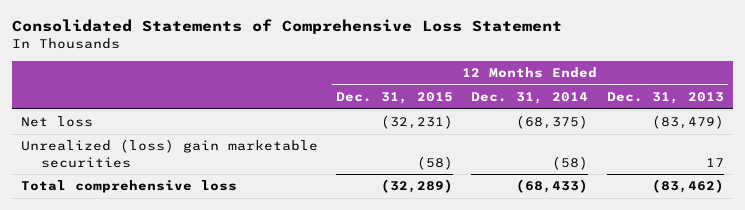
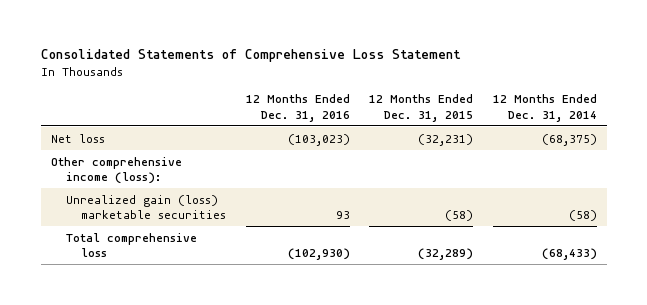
- | 12 Months Ended Dec. 31, 2015 | 12 Months Ended Dec. 31, 2014 | 12 Months Ended Dec. 31, 2013
+ | 12 Months Ended Dec. 31, 2016 | 12 Months Ended Dec. 31, 2015 | 12 Months Ended Dec. 31, 2014
- Unrealized (loss) gain marketable securities | (58) | (58) | 17
+ Other comprehensive income (loss):
+ Unrealized gain (loss) marketable securities | 93 | (58) | (58)

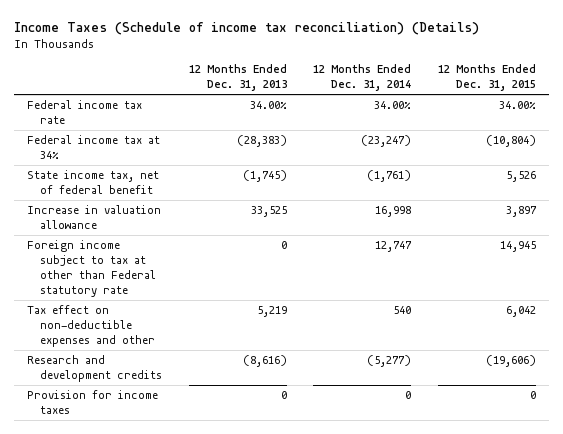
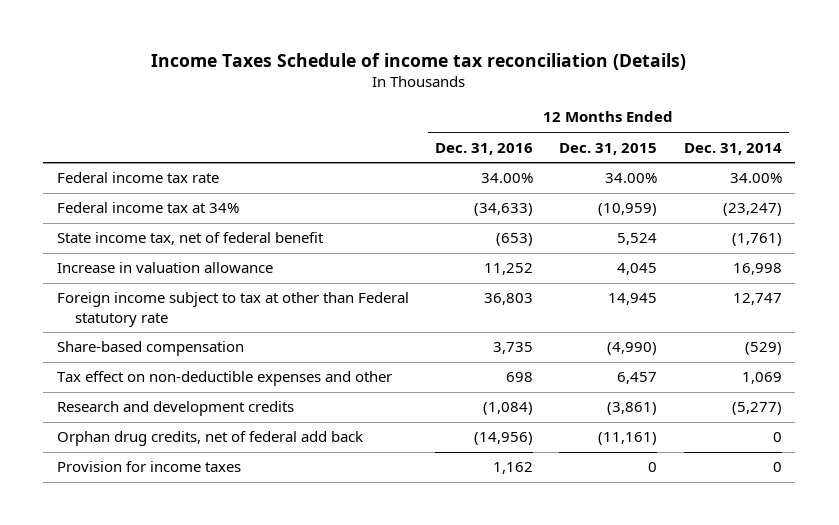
- Income Taxes (Schedule of income tax reconciliation) (Details)
+ Income Taxes Schedule of income tax reconciliation (Details)
- | 12 Months Ended Dec. 31, 2013 | 12 Months Ended Dec. 31, 2014 | 12 Months Ended Dec. 31, 2015
+ | 12 Months Ended Dec. 31, 2016 | 12 Months Ended Dec. 31, 2015 | 12 Months Ended Dec. 31, 2014
- Federal income tax at 34% | (28,383) | (23,247) | (10,804)
- State income tax, net of federal benefit | (1,745) | (1,761) | 5,526
- Increase in valuation allowance | 33,525 | 16,998 | 3,897
+ Federal income tax at 34% | (34,633) | (10,959) | (23,247)
+ State income tax, net of federal benefit | (653) | 5,524 | (1,761)
+ Increase in valuation allowance | 11,252 | 4,045 | 16,998
- Tax effect on non-deductible expenses and other | 5,219 | 540 | 6,042
- Research and development credits | (8,616) | (5,277) | (19,606)
+ Share-based compensation | 3,735 | (4,990) | (529)
+ Tax effect on non-deductible expenses and other | 698 | 6,457 | 1,069
+ Research and development credits | (1,084) | (3,861) | (5,277)
+ Orphan drug credits, net of federal add back | (14,956) | (11,161) | 0

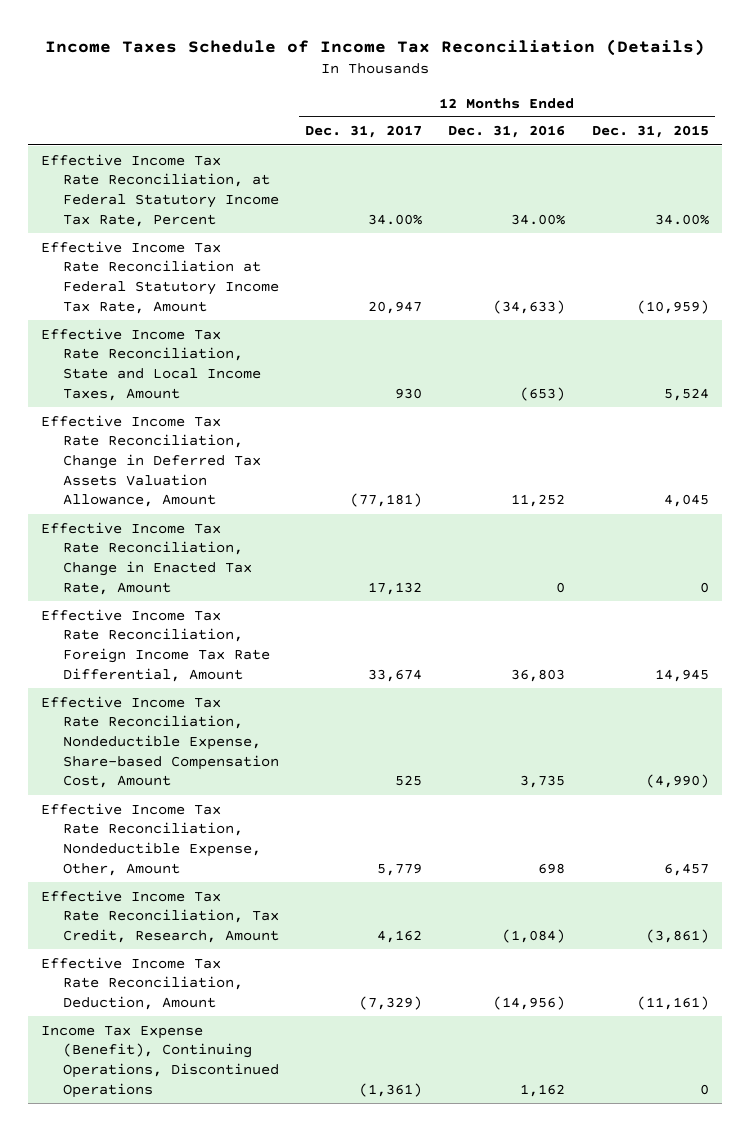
- Income Taxes Schedule of income tax reconciliation (Details)
+ Income Taxes Schedule of Income Tax Reconciliation (Details)
- | 12 Months Ended Dec. 31, 2016 | 12 Months Ended Dec. 31, 2015 | 12 Months Ended Dec. 31, 2014
+ | 12 Months Ended Dec. 31, 2017 | 12 Months Ended Dec. 31, 2016 | 12 Months Ended Dec. 31, 2015
- Federal income tax rate | 34.00% | 34.00% | 34.00%
- Federal income tax at 34% | (34,633) | (10,959) | (23,247)
- State income tax, net of federal benefit | (653) | 5,524 | (1,761)
- Increase in valuation allowance | 11,252 | 4,045 | 16,998
- Foreign income subject to tax at other than Federal statutory rate | 36,803 | 14,945 | 12,747
- Share-based compensation | 3,735 | (4,990) | (529)
- Tax effect on non-deductible expenses and other | 698 | 6,457 | 1,069
- Research and development credits | (1,084) | (3,861) | (5,277)
- Orphan drug credits, net of federal add back | (14,956) | (11,161) | 0
- Provision for income taxes | 1,162 | 0 | 0
+ Effective Income Tax Rate Reconciliation, at Federal Statutory Income Tax Rate, Percent | 34.00% | 34.00% | 34.00%
+ Effective Income Tax Rate Reconciliation at Federal Statutory Income Tax Rate, Amount | 20,947 | (34,633) | (10,959)
+ Effective Income Tax Rate Reconciliation, State and Local Income Taxes, Amount | 930 | (653) | 5,524
+ Effective Income Tax Rate Reconciliation, Change in Deferred Tax Assets Valuation Allowance, Amount | (77,181) | 11,252 | 4,045
+ Effective Income Tax Rate Reconciliation, Change in Enacted Tax Rate, Amount | 17,132 | 0 | 0
+ Effective Income Tax Rate Reconciliation, Foreign Income Tax Rate Differential, Amount | 33,674 | 36,803 | 14,945
+ Effective Income Tax Rate Reconciliation, Nondeductible Expense, Share-based Compensation Cost, Amount | 525 | 3,735 | (4,990)
+ Effective Income Tax Rate Reconciliation, Nondeductible Expense, Other, Amount | 5,779 | 698 | 6,457
+ Effective Income Tax Rate Reconciliation, Tax Credit, Research, Amount | 4,162 | (1,084) | (3,861)
+ Effective Income Tax Rate Reconciliation, Deduction, Amount | (7,329) | (14,956) | (11,161)
+ Income Tax Expense (Benefit), Continuing Operations, Discontinued Operations | (1,361) | 1,162 | 0

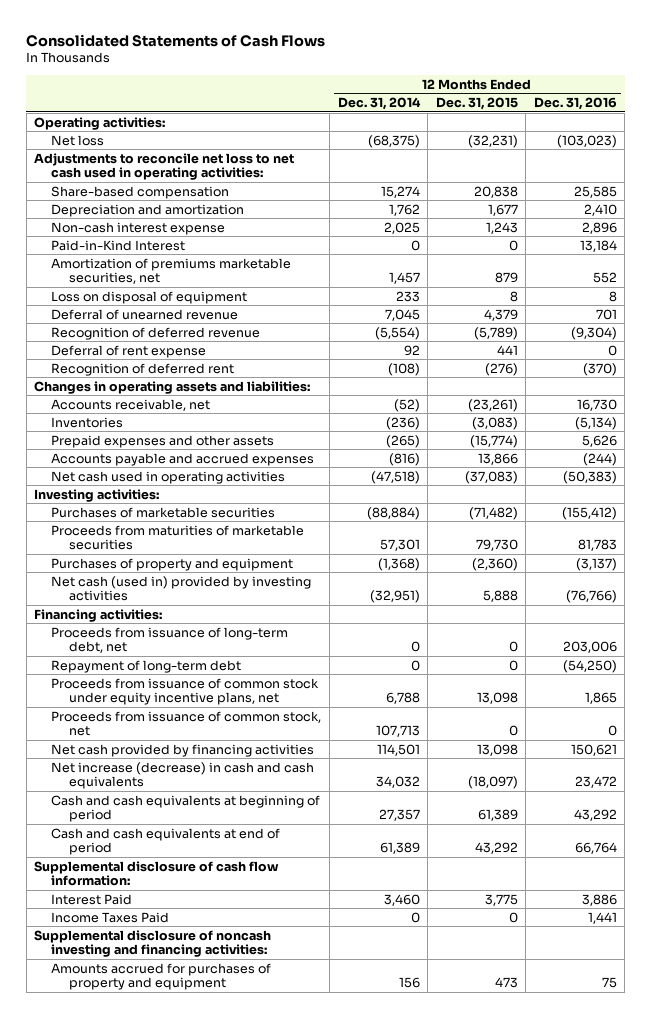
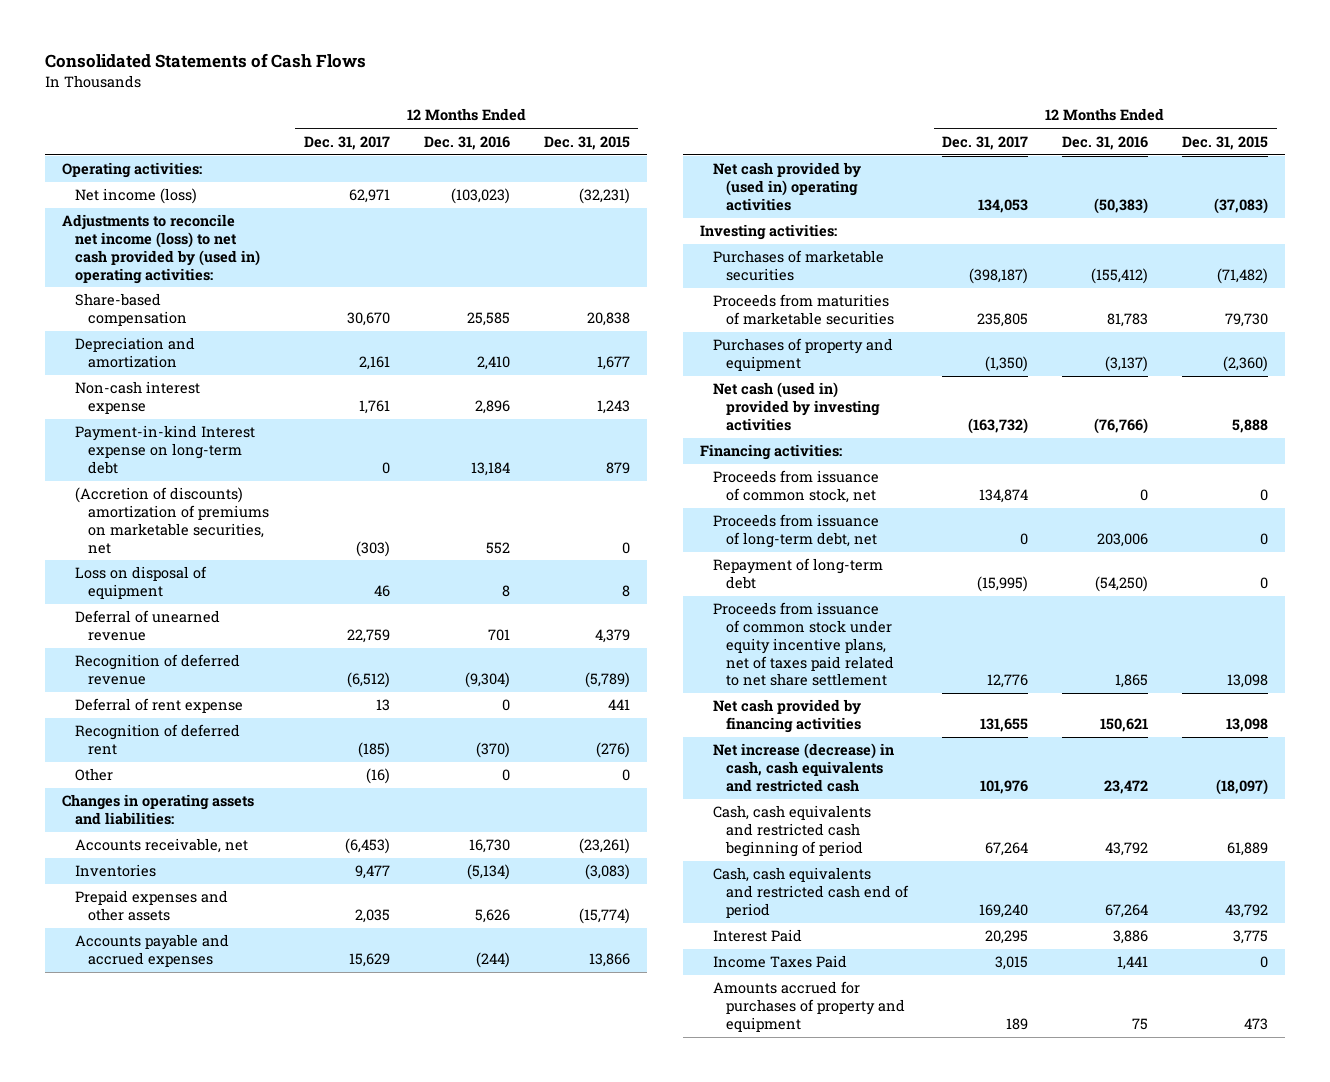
- | 12 Months Ended Dec. 31, 2014 | 12 Months Ended Dec. 31, 2015 | 12 Months Ended Dec. 31, 2016
+ | 12 Months Ended Dec. 31, 2017 | 12 Months Ended Dec. 31, 2016 | 12 Months Ended Dec. 31, 2015
- Net loss | (68,375) | (32,231) | (103,023)
- Adjustments to reconcile net loss to net cash used in operating activities:
+ Net income (loss) | 62,971 | (103,023) | (32,231)
+ Adjustments to reconcile net income (loss) to net cash provided by (used in) operating activities:
- Paid-in-Kind Interest | 0 | 0 | 13,184
- Amortization of premiums marketable securities, net | 1,457 | 879 | 552
+ Payment-in-kind Interest expense on long-term debt | 0 | 13,184 | 879
+ (Accretion of discounts) amortization of premiums on marketable securities, net | (303) | 552 | 0
+ Other | (16) | 0 | 0
- Net cash used in operating activities | (47,518) | (37,083) | (50,383)
+ Net cash provided by (used in) operating activities | 134,053 | (50,383) | (37,083)
moved up: Proceeds from issuance of common stock, net | 134,874 | 0 | 0
- Proceeds from issuance of common stock under equity incentive plans, net | 6,788 | 13,098 | 1,865
+ Proceeds from issuance of common stock under equity incentive plans, net of taxes paid related to net share settlement | 12,776 | 1,865 | 13,098
- Net increase (decrease) in cash and cash equivalents | 34,032 | (18,097) | 23,472
- Cash and cash equivalents at beginning of period | 27,357 | 61,389 | 43,292
- Cash and cash equivalents at end of period | 61,389 | 43,292 | 66,764
- Supplemental disclosure of cash flow information:
+ Net increase (decrease) in cash, cash equivalents and restricted cash | 101,976 | 23,472 | (18,097)
+ Cash, cash equivalents and restricted cash beginning of period | 67,264 | 43,792 | 61,889
+ Cash, cash equivalents and restricted cash end of period | 169,240 | 67,264 | 43,792
- Supplemental disclosure of noncash investing and financing activities:

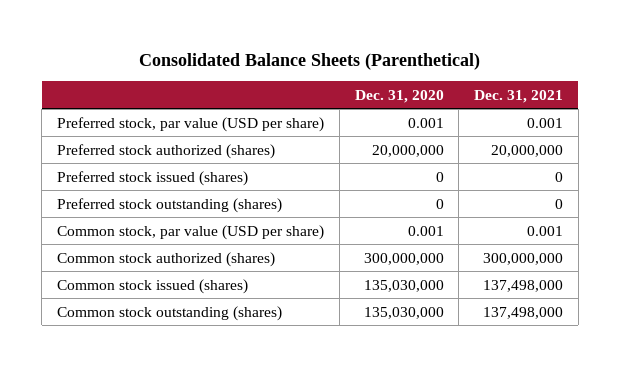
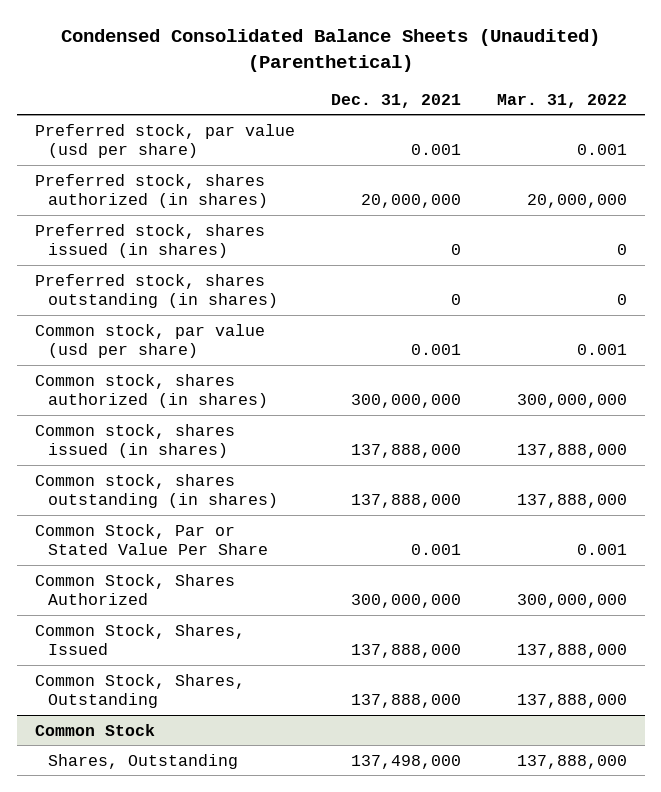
- Consolidated Balance Sheets (Parenthetical)
+ Condensed Consolidated Balance Sheets (Unaudited) (Parenthetical)
- | Dec. 31, 2020 | Dec. 31, 2021
+ | Dec. 31, 2021 | Mar. 31, 2022
- Preferred stock, par value (USD per share) | 0.001 | 0.001
- Preferred stock authorized (shares) | 20,000,000 | 20,000,000
- Preferred stock issued (shares) | 0 | 0
- Preferred stock outstanding (shares) | 0 | 0
- Common stock, par value (USD per share) | 0.001 | 0.001
- Common stock authorized (shares) | 300,000,000 | 300,000,000
- Common stock issued (shares) | 135,030,000 | 137,498,000
- Common stock outstanding (shares) | 135,030,000 | 137,498,000
+ Preferred stock, par value (usd per share) | 0.001 | 0.001
+ Preferred stock, shares authorized (in shares) | 20,000,000 | 20,000,000
+ Preferred stock, shares issued (in shares) | 0 | 0
+ Preferred stock, shares outstanding (in shares) | 0 | 0
+ Common stock, par value (usd per share) | 0.001 | 0.001
+ Common stock, shares authorized (in shares) | 300,000,000 | 300,000,000
+ Common stock, shares issued (in shares) | 137,888,000 | 137,888,000
+ Common stock, shares outstanding (in shares) | 137,888,000 | 137,888,000
+ Common Stock, Par or Stated Value Per Share | 0.001 | 0.001
+ Common Stock, Shares Authorized | 300,000,000 | 300,000,000
+ Common Stock, Shares, Issued | 137,888,000 | 137,888,000
+ Common Stock, Shares, Outstanding | 137,888,000 | 137,888,000
+ Common Stock
+ Shares, Outstanding | 137,498,000 | 137,888,000

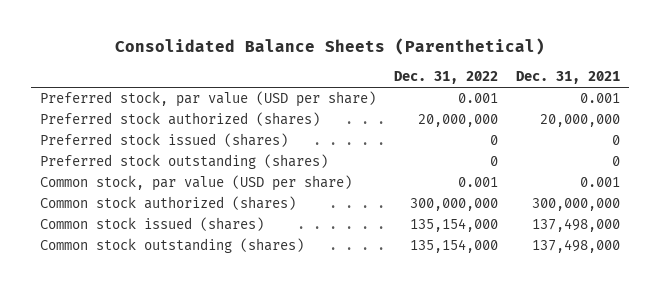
- Condensed Consolidated Balance Sheets (Unaudited) (Parenthetical)
+ Consolidated Balance Sheets (Parenthetical)
- | Dec. 31, 2021 | Mar. 31, 2022
+ | Dec. 31, 2022 | Dec. 31, 2021
- Preferred stock, par value (usd per share) | 0.001 | 0.001
- Preferred stock, shares authorized (in shares) | 20,000,000 | 20,000,000
- Preferred stock, shares issued (in shares) | 0 | 0
- Preferred stock, shares outstanding (in shares) | 0 | 0
- Common stock, par value (usd per share) | 0.001 | 0.001
- Common stock, shares authorized (in shares) | 300,000,000 | 300,000,000
- Common stock, shares issued (in shares) | 137,888,000 | 137,888,000
- Common stock, shares outstanding (in shares) | 137,888,000 | 137,888,000
- Common Stock, Par or Stated Value Per Share | 0.001 | 0.001
- Common Stock, Shares Authorized | 300,000,000 | 300,000,000
- Common Stock, Shares, Issued | 137,888,000 | 137,888,000
- Common Stock, Shares, Outstanding | 137,888,000 | 137,888,000
- Common Stock
- Shares, Outstanding | 137,498,000 | 137,888,000
+ Preferred stock, par value (USD per share) | 0.001 | 0.001
+ Preferred stock authorized (shares) | 20,000,000 | 20,000,000
+ Preferred stock issued (shares) | 0 | 0
+ Preferred stock outstanding (shares) | 0 | 0
+ Common stock, par value (USD per share) | 0.001 | 0.001
+ Common stock authorized (shares) | 300,000,000 | 300,000,000
+ Common stock issued (shares) | 135,154,000 | 137,498,000
+ Common stock outstanding (shares) | 135,154,000 | 137,498,000

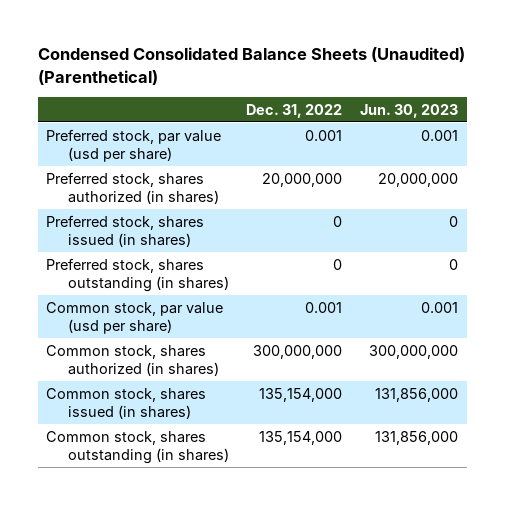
- Consolidated Balance Sheets (Parenthetical)
+ Condensed Consolidated Balance Sheets (Unaudited) (Parenthetical)
- | Dec. 31, 2022 | Dec. 31, 2021
+ | Dec. 31, 2022 | Jun. 30, 2023
- Preferred stock, par value (USD per share) | 0.001 | 0.001
- Preferred stock authorized (shares) | 20,000,000 | 20,000,000
- Preferred stock issued (shares) | 0 | 0
- Preferred stock outstanding (shares) | 0 | 0
- Common stock, par value (USD per share) | 0.001 | 0.001
- Common stock authorized (shares) | 300,000,000 | 300,000,000
- Common stock issued (shares) | 135,154,000 | 137,498,000
- Common stock outstanding (shares) | 135,154,000 | 137,498,000
+ Preferred stock, par value (usd per share) | 0.001 | 0.001
+ Preferred stock, shares authorized (in shares) | 20,000,000 | 20,000,000
+ Preferred stock, shares issued (in shares) | 0 | 0
+ Preferred stock, shares outstanding (in shares) | 0 | 0
+ Common stock, par value (usd per share) | 0.001 | 0.001
+ Common stock, shares authorized (in shares) | 300,000,000 | 300,000,000
+ Common stock, shares issued (in shares) | 135,154,000 | 131,856,000
+ Common stock, shares outstanding (in shares) | 135,154,000 | 131,856,000

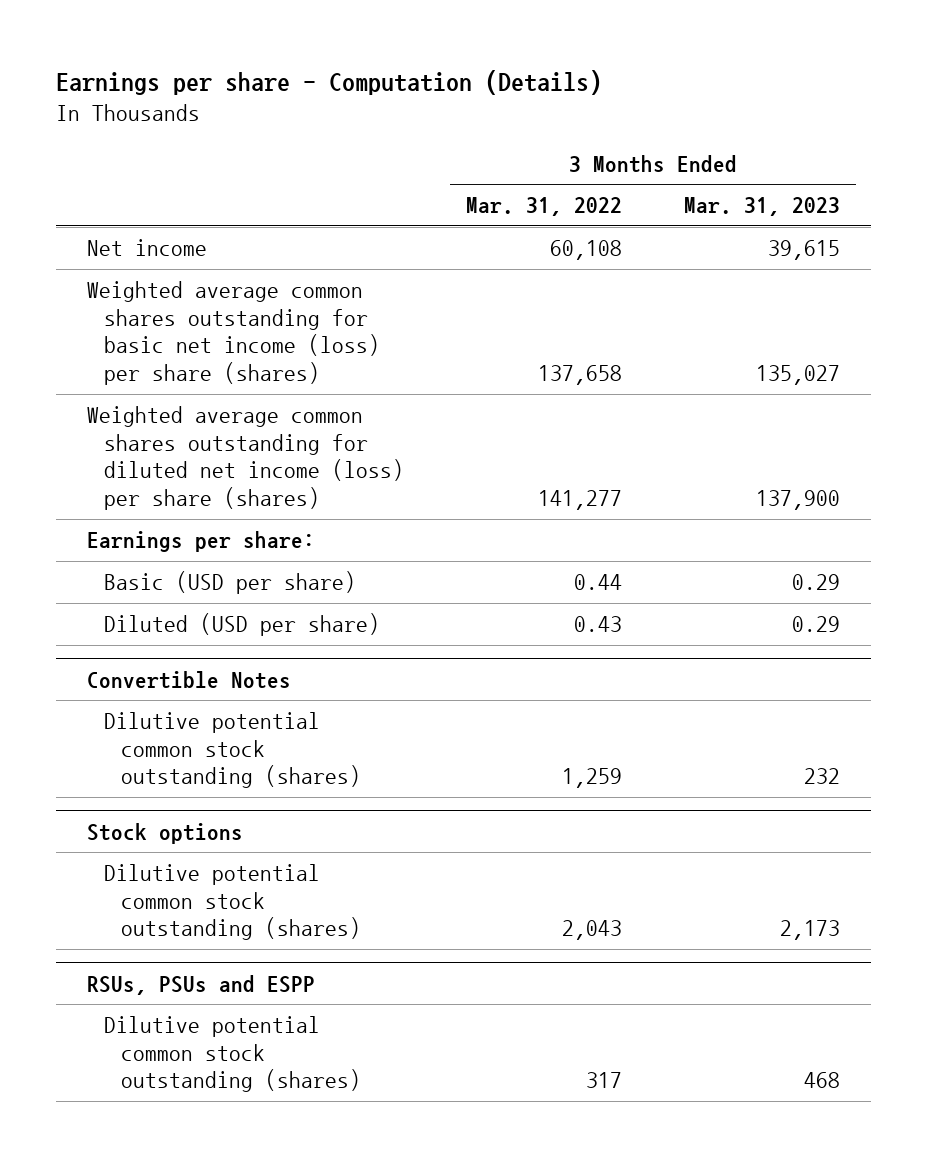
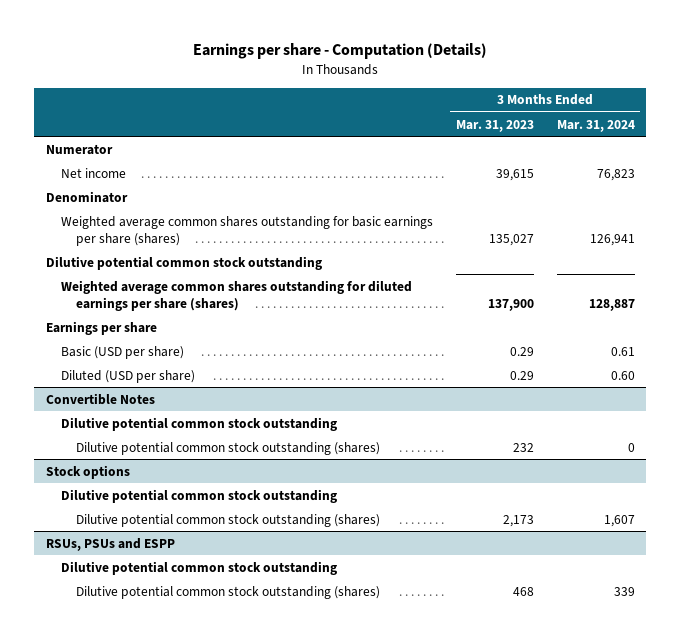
- | 3 Months Ended Mar. 31, 2022 | 3 Months Ended Mar. 31, 2023
+ | 3 Months Ended Mar. 31, 2023 | 3 Months Ended Mar. 31, 2024
+ Numerator
- Weighted average common shares outstanding for basic net income (loss) per share (shares) | 137,658 | 135,027
- Weighted average common shares outstanding for diluted net income (loss) per share (shares) | 141,277 | 137,900
- Earnings per share:
+ Denominator
+ Weighted average common shares outstanding for basic earnings per share (shares) | 135,027 | 126,941
+ Dilutive potential common stock outstanding
+ Weighted average common shares outstanding for diluted earnings per share (shares) | 137,900 | 128,887
+ Earnings per share
@ Convertible Notes
+ Dilutive potential common stock outstanding
@ Stock options
+ Dilutive potential common stock outstanding
@ RSUs, PSUs and ESPP
+ Dilutive potential common stock outstanding

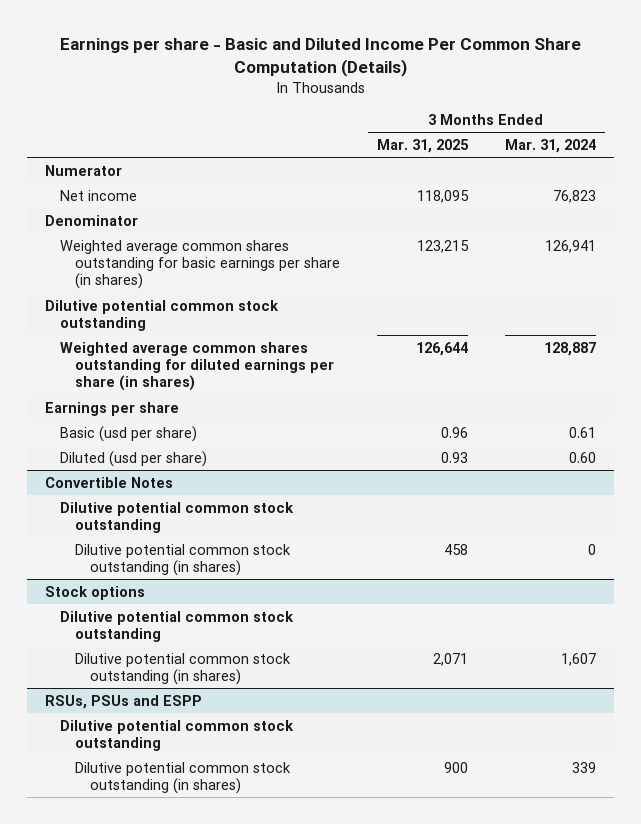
- Earnings per share - Computation (Details)
+ Earnings per share - Basic and Diluted Income Per Common Share Computation (Details)
- | 3 Months Ended Mar. 31, 2023 | 3 Months Ended Mar. 31, 2024
+ | 3 Months Ended Mar. 31, 2025 | 3 Months Ended Mar. 31, 2024
- Weighted average common shares outstanding for basic earnings per share (shares) | 135,027 | 126,941
+ Weighted average common shares outstanding for basic earnings per share (in shares) | 123,215 | 126,941
- Weighted average common shares outstanding for diluted earnings per share (shares) | 137,900 | 128,887
+ Weighted average common shares outstanding for diluted earnings per share (in shares) | 126,644 | 128,887
- Basic (USD per share) | 0.29 | 0.61
- Diluted (USD per share) | 0.29 | 0.60
+ Basic (usd per share) | 0.96 | 0.61
+ Diluted (usd per share) | 0.93 | 0.60
@ Convertible Notes
- Dilutive potential common stock outstanding (shares) | 232 | 0
+ Dilutive potential common stock outstanding (in shares) | 458 | 0
@ Stock options
- Dilutive potential common stock outstanding (shares) | 2,173 | 1,607
+ Dilutive potential common stock outstanding (in shares) | 2,071 | 1,607
@ RSUs, PSUs and ESPP
- Dilutive potential common stock outstanding (shares) | 468 | 339
+ Dilutive potential common stock outstanding (in shares) | 900 | 339

